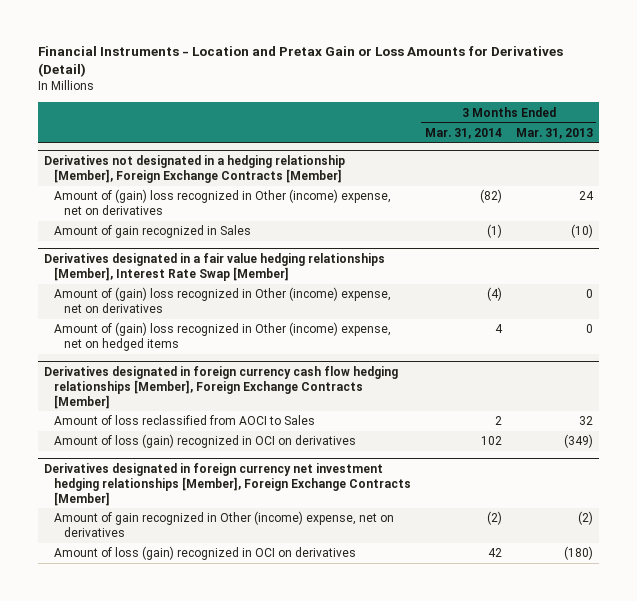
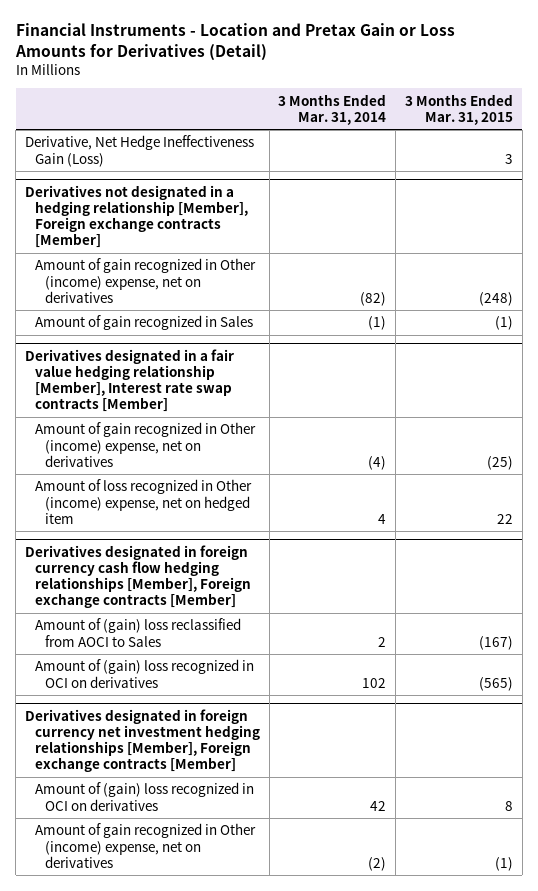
- | 3 Months Ended Mar. 31, 2014 | 3 Months Ended Mar. 31, 2013
+ | 3 Months Ended Mar. 31, 2014 | 3 Months Ended Mar. 31, 2015
- Derivatives not designated in a hedging relationship [Member], Foreign Exchange Contracts [Member]
- Amount of (gain) loss recognized in Other (income) expense, net on derivatives | (82) | 24
+ Derivative, Net Hedge Ineffectiveness Gain (Loss) | | 3
+ Derivatives not designated in a hedging relationship [Member], Foreign exchange contracts [Member]
+ Amount of gain recognized in Other (income) expense, net on derivatives | (82) | (248)
- Derivatives designated in a fair value hedging relationships [Member], Interest Rate Swap [Member]
- Amount of (gain) loss recognized in Other (income) expense, net on derivatives | (4) | 0
- Amount of (gain) loss recognized in Other (income) expense, net on hedged items | 4 | 0
- Derivatives designated in foreign currency cash flow hedging relationships [Member], Foreign Exchange Contracts [Member]
- Amount of loss reclassified from AOCI to Sales | 2 | 32
- Amount of loss (gain) recognized in OCI on derivatives | 102 | (349)
- Derivatives designated in foreign currency net investment hedging relationships [Member], Foreign Exchange Contracts [Member]
+ Derivatives designated in a fair value hedging relationship [Member], Interest rate swap contracts [Member]
+ Amount of gain recognized in Other (income) expense, net on derivatives | (4) | (25)
+ Amount of loss recognized in Other (income) expense, net on hedged item | 4 | 22
+ Derivatives designated in foreign currency cash flow hedging relationships [Member], Foreign exchange contracts [Member]
+ Amount of (gain) loss reclassified from AOCI to Sales | 2 | (167)
+ Amount of (gain) loss recognized in OCI on derivatives | 102 | (565)
+ Derivatives designated in foreign currency net investment hedging relationships [Member], Foreign exchange contracts [Member]
+ Amount of (gain) loss recognized in OCI on derivatives | 42 | 8
- Amount of loss (gain) recognized in OCI on derivatives | 42 | (180)

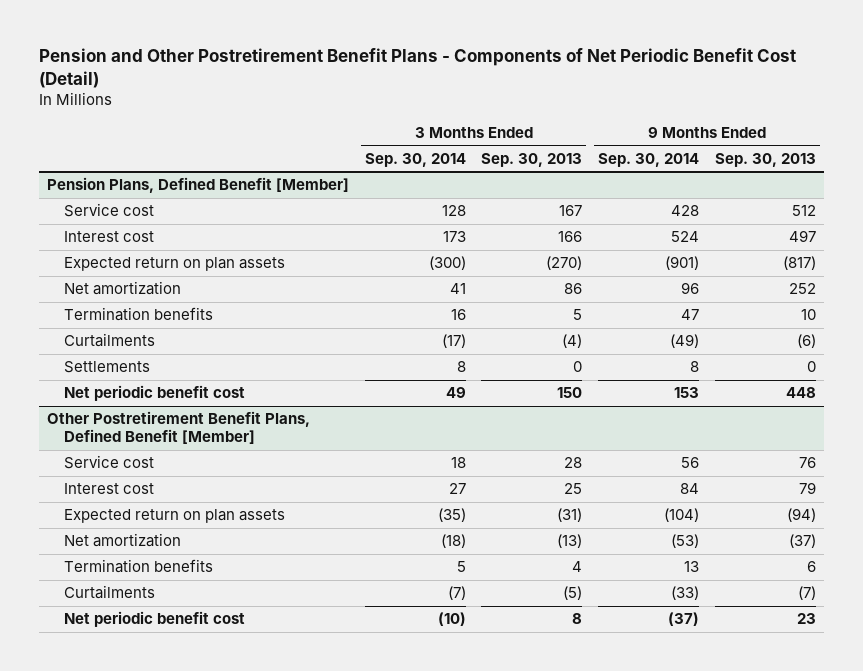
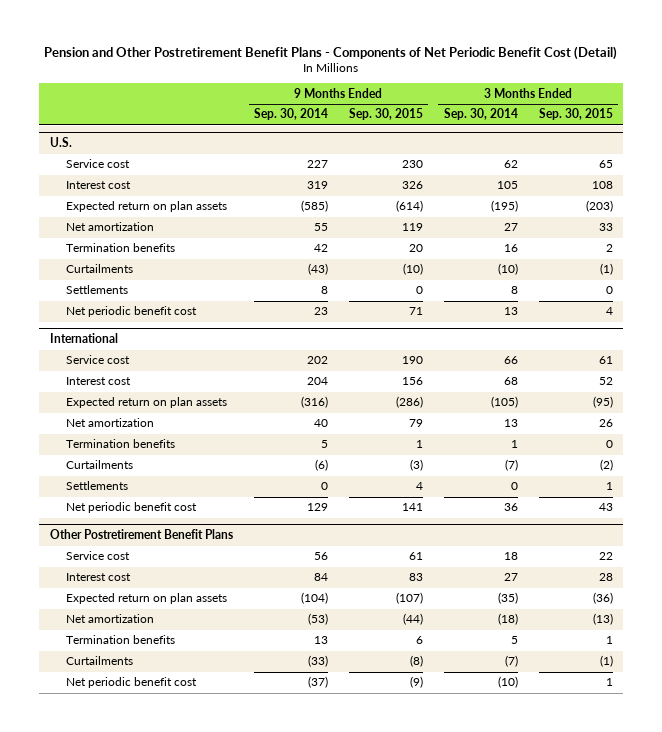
- | 3 Months Ended Sep. 30, 2014 | 3 Months Ended Sep. 30, 2013 | 9 Months Ended Sep. 30, 2014 | 9 Months Ended Sep. 30, 2013
+ | 9 Months Ended Sep. 30, 2014 | 9 Months Ended Sep. 30, 2015 | 3 Months Ended Sep. 30, 2014 | 3 Months Ended Sep. 30, 2015
- Pension Plans, Defined Benefit [Member]
- Service cost | 128 | 167 | 428 | 512
- Interest cost | 173 | 166 | 524 | 497
- Expected return on plan assets | (300) | (270) | (901) | (817)
- Net amortization | 41 | 86 | 96 | 252
- Termination benefits | 16 | 5 | 47 | 10
- Curtailments | (17) | (4) | (49) | (6)
+ U.S.
+ Service cost | 227 | 230 | 62 | 65
+ Interest cost | 319 | 326 | 105 | 108
+ Expected return on plan assets | (585) | (614) | (195) | (203)
+ Net amortization | 55 | 119 | 27 | 33
+ Termination benefits | 42 | 20 | 16 | 2
+ Curtailments | (43) | (10) | (10) | (1)
- Net periodic benefit cost | 49 | 150 | 153 | 448
- Other Postretirement Benefit Plans, Defined Benefit [Member]
+ Net periodic benefit cost | 23 | 71 | 13 | 4
+ International
+ Service cost | 202 | 190 | 66 | 61
+ Interest cost | 204 | 156 | 68 | 52
+ Expected return on plan assets | (316) | (286) | (105) | (95)
+ Net amortization | 40 | 79 | 13 | 26
+ Termination benefits | 5 | 1 | 1 | 0
+ Curtailments | (6) | (3) | (7) | (2)
+ Settlements | 0 | 4 | 0 | 1
+ Net periodic benefit cost | 129 | 141 | 36 | 43
+ Other Postretirement Benefit Plans

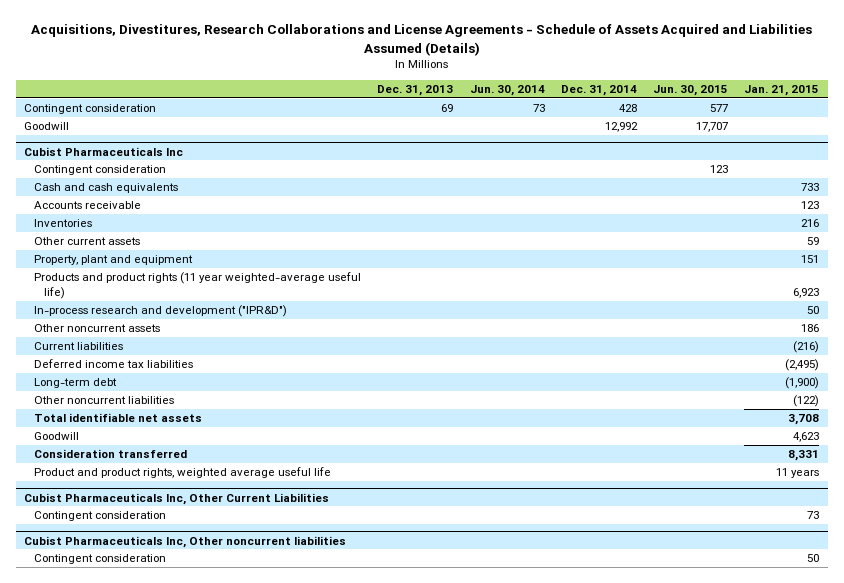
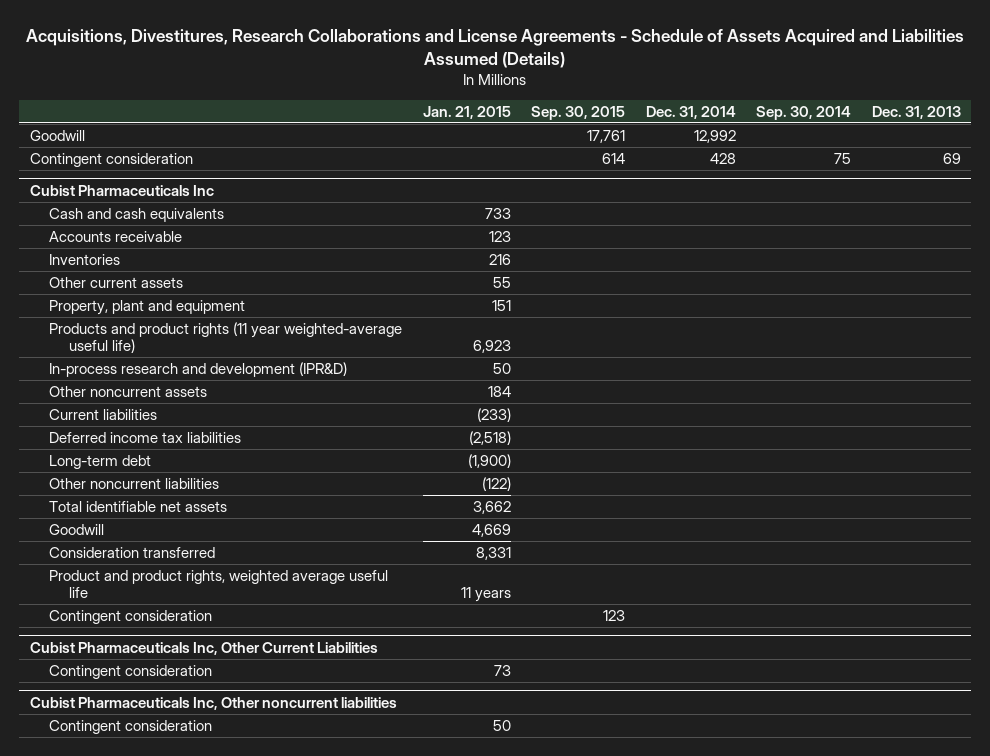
- | Dec. 31, 2013 | Jun. 30, 2014 | Dec. 31, 2014 | Jun. 30, 2015 | Jan. 21, 2015
+ | Jan. 21, 2015 | Sep. 30, 2015 | Dec. 31, 2014 | Sep. 30, 2014 | Dec. 31, 2013
moved down: Contingent consideration | | 614 | 428 | 75 | 69
@ Cubist Pharmaceuticals Inc
- Other current assets | | | | | 59
+ Other current assets | 55 | | | |
- In-process research and development ("IPR&D") | | | | | 50
- Other noncurrent assets | | | | | 186
- Current liabilities | | | | | (216)
- Deferred income tax liabilities | | | | | (2,495)
+ In-process research and development (IPR&D) | 50 | | | |
+ Other noncurrent assets | 184 | | | |
+ Current liabilities | (233) | | | |
+ Deferred income tax liabilities | (2,518) | | | |
- Total identifiable net assets | | | | | 3,708
- Goodwill | | | | | 4,623
+ Total identifiable net assets | 3,662 | | | |
+ Goodwill | 4,669 | | | |
moved down: Contingent consideration | | 123 | | |

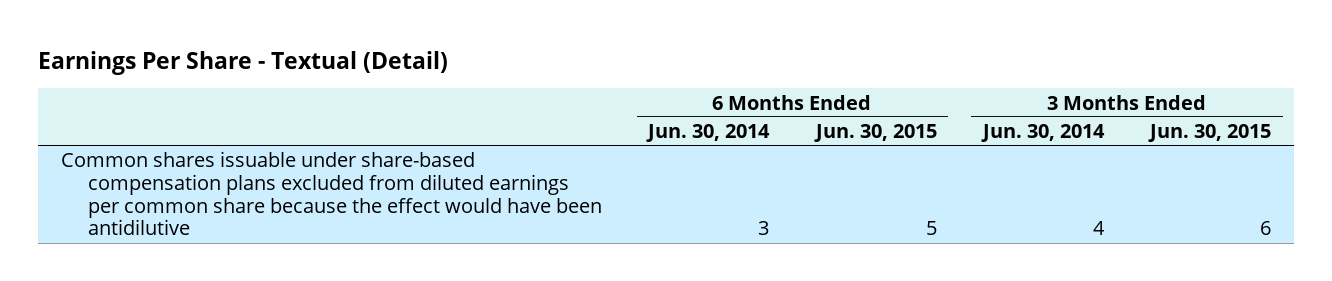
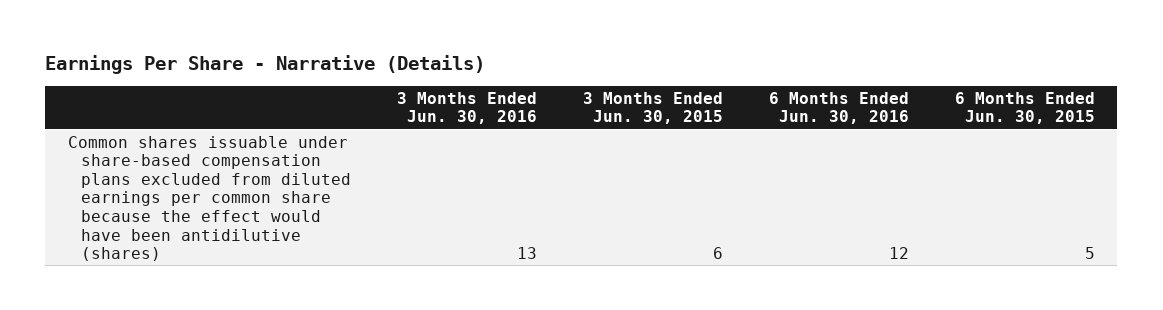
- Earnings Per Share - Textual (Detail)
+ Earnings Per Share - Narrative (Details)
- | 6 Months Ended Jun. 30, 2014 | 6 Months Ended Jun. 30, 2015 | 3 Months Ended Jun. 30, 2014 | 3 Months Ended Jun. 30, 2015
+ | 3 Months Ended Jun. 30, 2016 | 3 Months Ended Jun. 30, 2015 | 6 Months Ended Jun. 30, 2016 | 6 Months Ended Jun. 30, 2015
- Common shares issuable under share-based compensation plans excluded from diluted earnings per common share because the effect would have been antidilutive | 3 | 5 | 4 | 6
+ Common shares issuable under share-based compensation plans excluded from diluted earnings per common share because the effect would have been antidilutive (shares) | 13 | 6 | 12 | 5

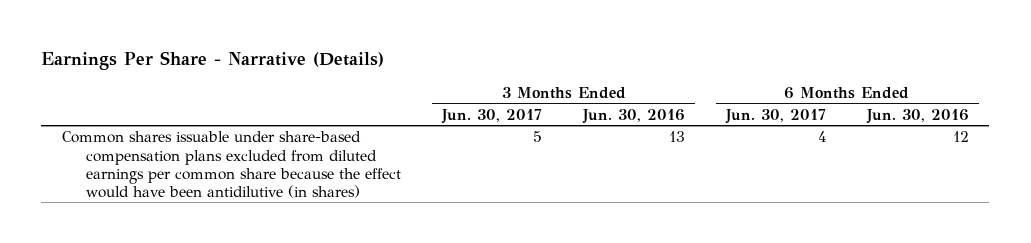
- | 3 Months Ended Jun. 30, 2016 | 3 Months Ended Jun. 30, 2015 | 6 Months Ended Jun. 30, 2016 | 6 Months Ended Jun. 30, 2015
+ | 3 Months Ended Jun. 30, 2017 | 3 Months Ended Jun. 30, 2016 | 6 Months Ended Jun. 30, 2017 | 6 Months Ended Jun. 30, 2016
- Common shares issuable under share-based compensation plans excluded from diluted earnings per common share because the effect would have been antidilutive (shares) | 13 | 6 | 12 | 5
+ Common shares issuable under share-based compensation plans excluded from diluted earnings per common share because the effect would have been antidilutive (in shares) | 5 | 13 | 4 | 12

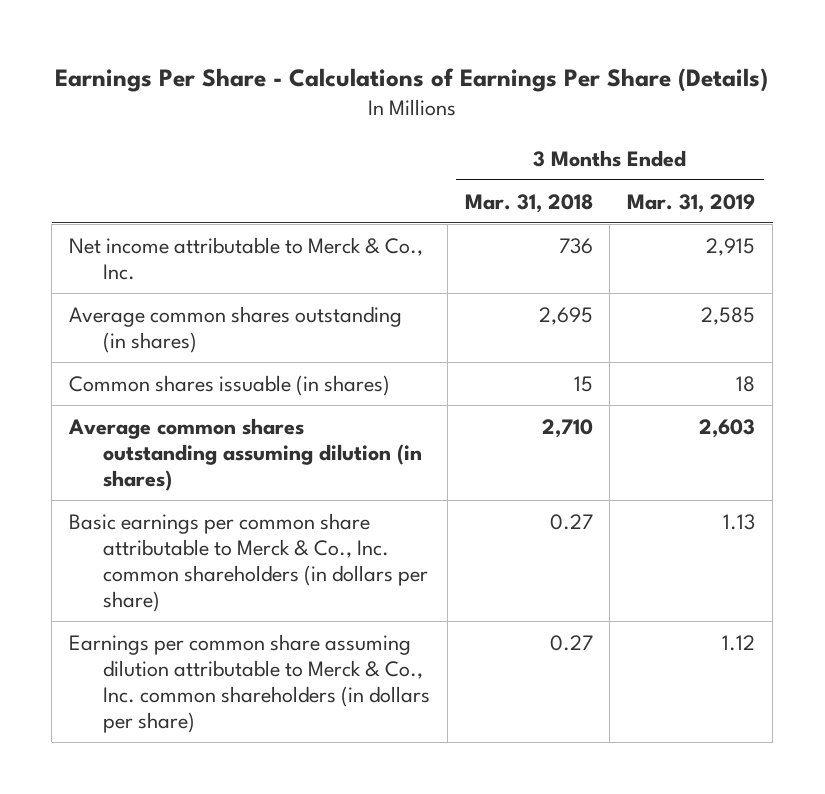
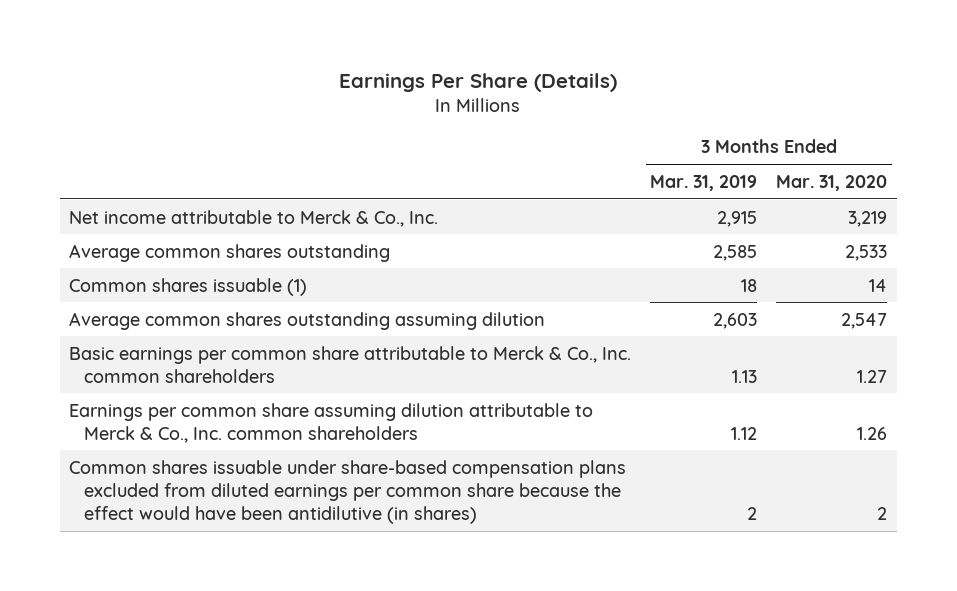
- Earnings Per Share - Calculations of Earnings Per Share (Details)
+ Earnings Per Share (Details)
- | 3 Months Ended Mar. 31, 2018 | 3 Months Ended Mar. 31, 2019
+ | 3 Months Ended Mar. 31, 2019 | 3 Months Ended Mar. 31, 2020
- Average common shares outstanding (in shares) | 2,695 | 2,585
- Common shares issuable (in shares) | 15 | 18
- Average common shares outstanding assuming dilution (in shares) | 2,710 | 2,603
- Basic earnings per common share attributable to Merck & Co., Inc. common shareholders (in dollars per share) | 0.27 | 1.13
- Earnings per common share assuming dilution attributable to Merck & Co., Inc. common shareholders (in dollars per share) | 0.27 | 1.12
+ Average common shares outstanding | 2,585 | 2,533
+ Common shares issuable (1) | 18 | 14
+ Average common shares outstanding assuming dilution | 2,603 | 2,547
+ Basic earnings per common share attributable to Merck & Co., Inc. common shareholders | 1.13 | 1.27
+ Earnings per common share assuming dilution attributable to Merck & Co., Inc. common shareholders | 1.12 | 1.26
+ Common shares issuable under share-based compensation plans excluded from diluted earnings per common share because the effect would have been antidilutive (in shares) | 2 | 2

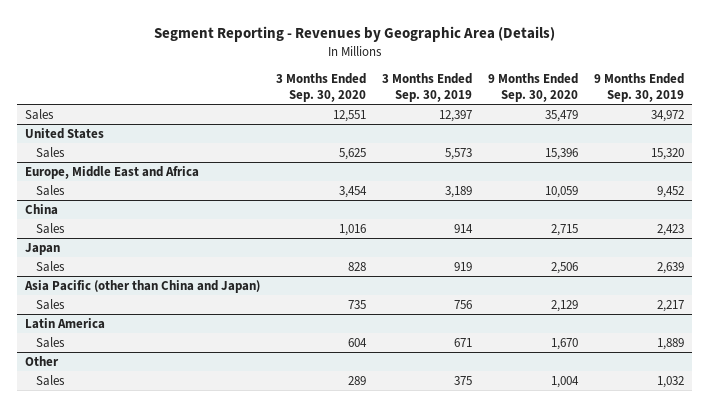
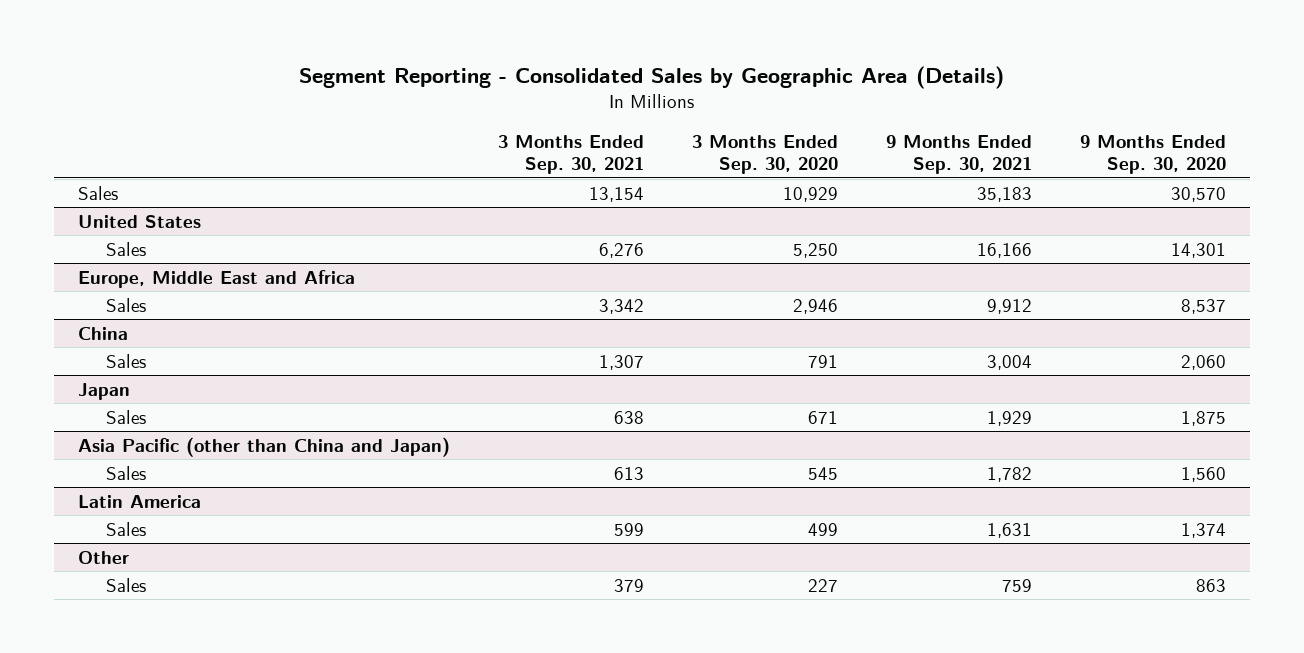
- Segment Reporting - Revenues by Geographic Area (Details)
+ Segment Reporting - Consolidated Sales by Geographic Area (Details)
- | 3 Months Ended Sep. 30, 2020 | 3 Months Ended Sep. 30, 2019 | 9 Months Ended Sep. 30, 2020 | 9 Months Ended Sep. 30, 2019
+ | 3 Months Ended Sep. 30, 2021 | 3 Months Ended Sep. 30, 2020 | 9 Months Ended Sep. 30, 2021 | 9 Months Ended Sep. 30, 2020
- Sales | 12,551 | 12,397 | 35,479 | 34,972
+ Sales | 13,154 | 10,929 | 35,183 | 30,570
@ United States
- Sales | 5,625 | 5,573 | 15,396 | 15,320
+ Sales | 6,276 | 5,250 | 16,166 | 14,301
@ Europe, Middle East and Africa
- Sales | 3,454 | 3,189 | 10,059 | 9,452
+ Sales | 3,342 | 2,946 | 9,912 | 8,537
@ China
- Sales | 1,016 | 914 | 2,715 | 2,423
+ Sales | 1,307 | 791 | 3,004 | 2,060
@ Japan
- Sales | 828 | 919 | 2,506 | 2,639
+ Sales | 638 | 671 | 1,929 | 1,875
@ Asia Pacific (other than China and Japan)
- Sales | 735 | 756 | 2,129 | 2,217
+ Sales | 613 | 545 | 1,782 | 1,560
@ Latin America
- Sales | 604 | 671 | 1,670 | 1,889
+ Sales | 599 | 499 | 1,631 | 1,374
@ Other
- Sales | 289 | 375 | 1,004 | 1,032
+ Sales | 379 | 227 | 759 | 863

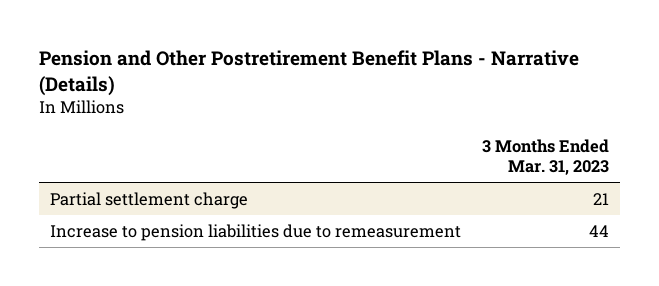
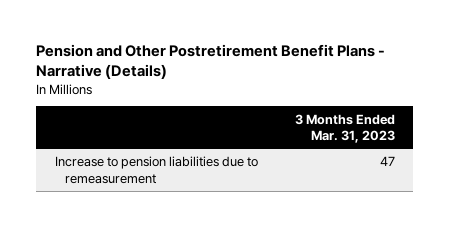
- Partial settlement charge | 21
- Increase to pension liabilities due to remeasurement | 44
+ Increase to pension liabilities due to remeasurement | 47

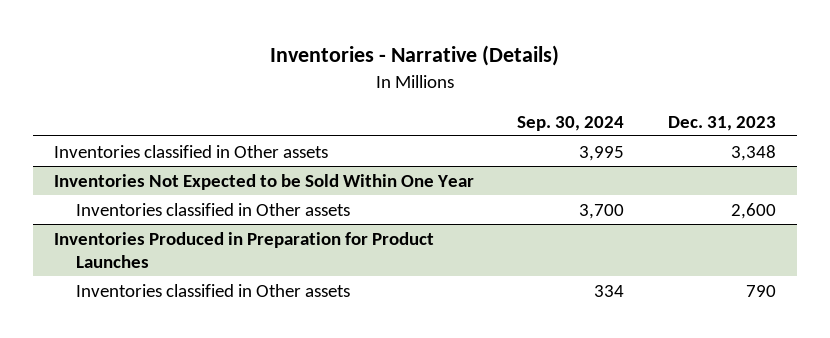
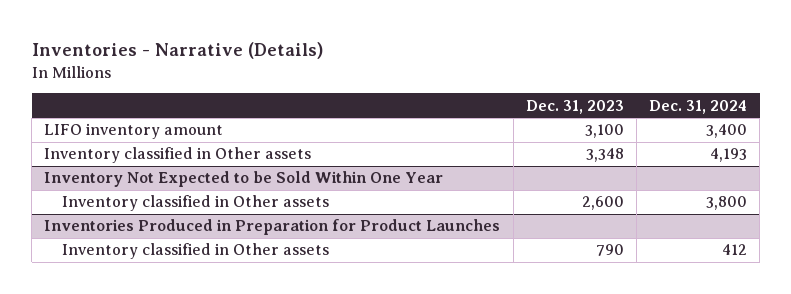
- | Sep. 30, 2024 | Dec. 31, 2023
+ | Dec. 31, 2023 | Dec. 31, 2024
- Inventories classified in Other assets | 3,995 | 3,348
- Inventories Not Expected to be Sold Within One Year
- Inventories classified in Other assets | 3,700 | 2,600
+ LIFO inventory amount | 3,100 | 3,400
+ Inventory classified in Other assets | 3,348 | 4,193
+ Inventory Not Expected to be Sold Within One Year
+ Inventory classified in Other assets | 2,600 | 3,800
@ Inventories Produced in Preparation for Product Launches
- Inventories classified in Other assets | 334 | 790
+ Inventory classified in Other assets | 790 | 412

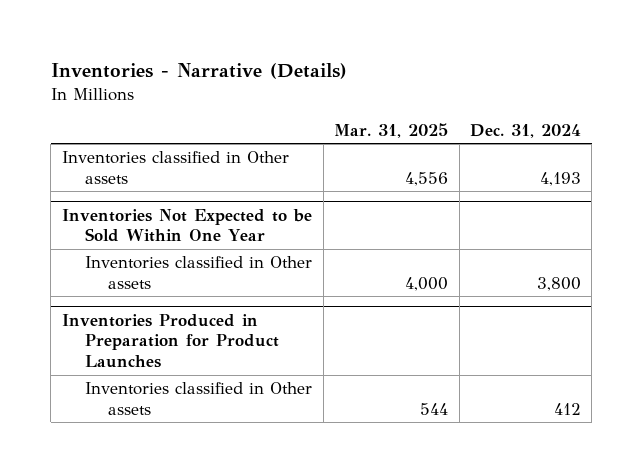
- | Dec. 31, 2023 | Dec. 31, 2024
+ | Mar. 31, 2025 | Dec. 31, 2024
- LIFO inventory amount | 3,100 | 3,400
- Inventory classified in Other assets | 3,348 | 4,193
- Inventory Not Expected to be Sold Within One Year
- Inventory classified in Other assets | 2,600 | 3,800
+ Inventories classified in Other assets | 4,556 | 4,193
+ Inventories Not Expected to be Sold Within One Year
+ Inventories classified in Other assets | 4,000 | 3,800
@ Inventories Produced in Preparation for Product Launches
- Inventory classified in Other assets | 790 | 412
+ Inventories classified in Other assets | 544 | 412

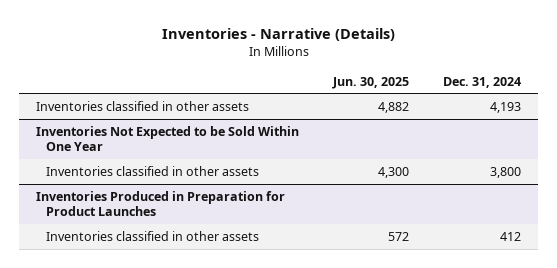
- | Mar. 31, 2025 | Dec. 31, 2024
+ | Jun. 30, 2025 | Dec. 31, 2024
- Inventories classified in Other assets | 4,556 | 4,193
+ Inventories classified in other assets | 4,882 | 4,193
@ Inventories Not Expected to be Sold Within One Year
- Inventories classified in Other assets | 4,000 | 3,800
+ Inventories classified in other assets | 4,300 | 3,800
@ Inventories Produced in Preparation for Product Launches
- Inventories classified in Other assets | 544 | 412
+ Inventories classified in other assets | 572 | 412

